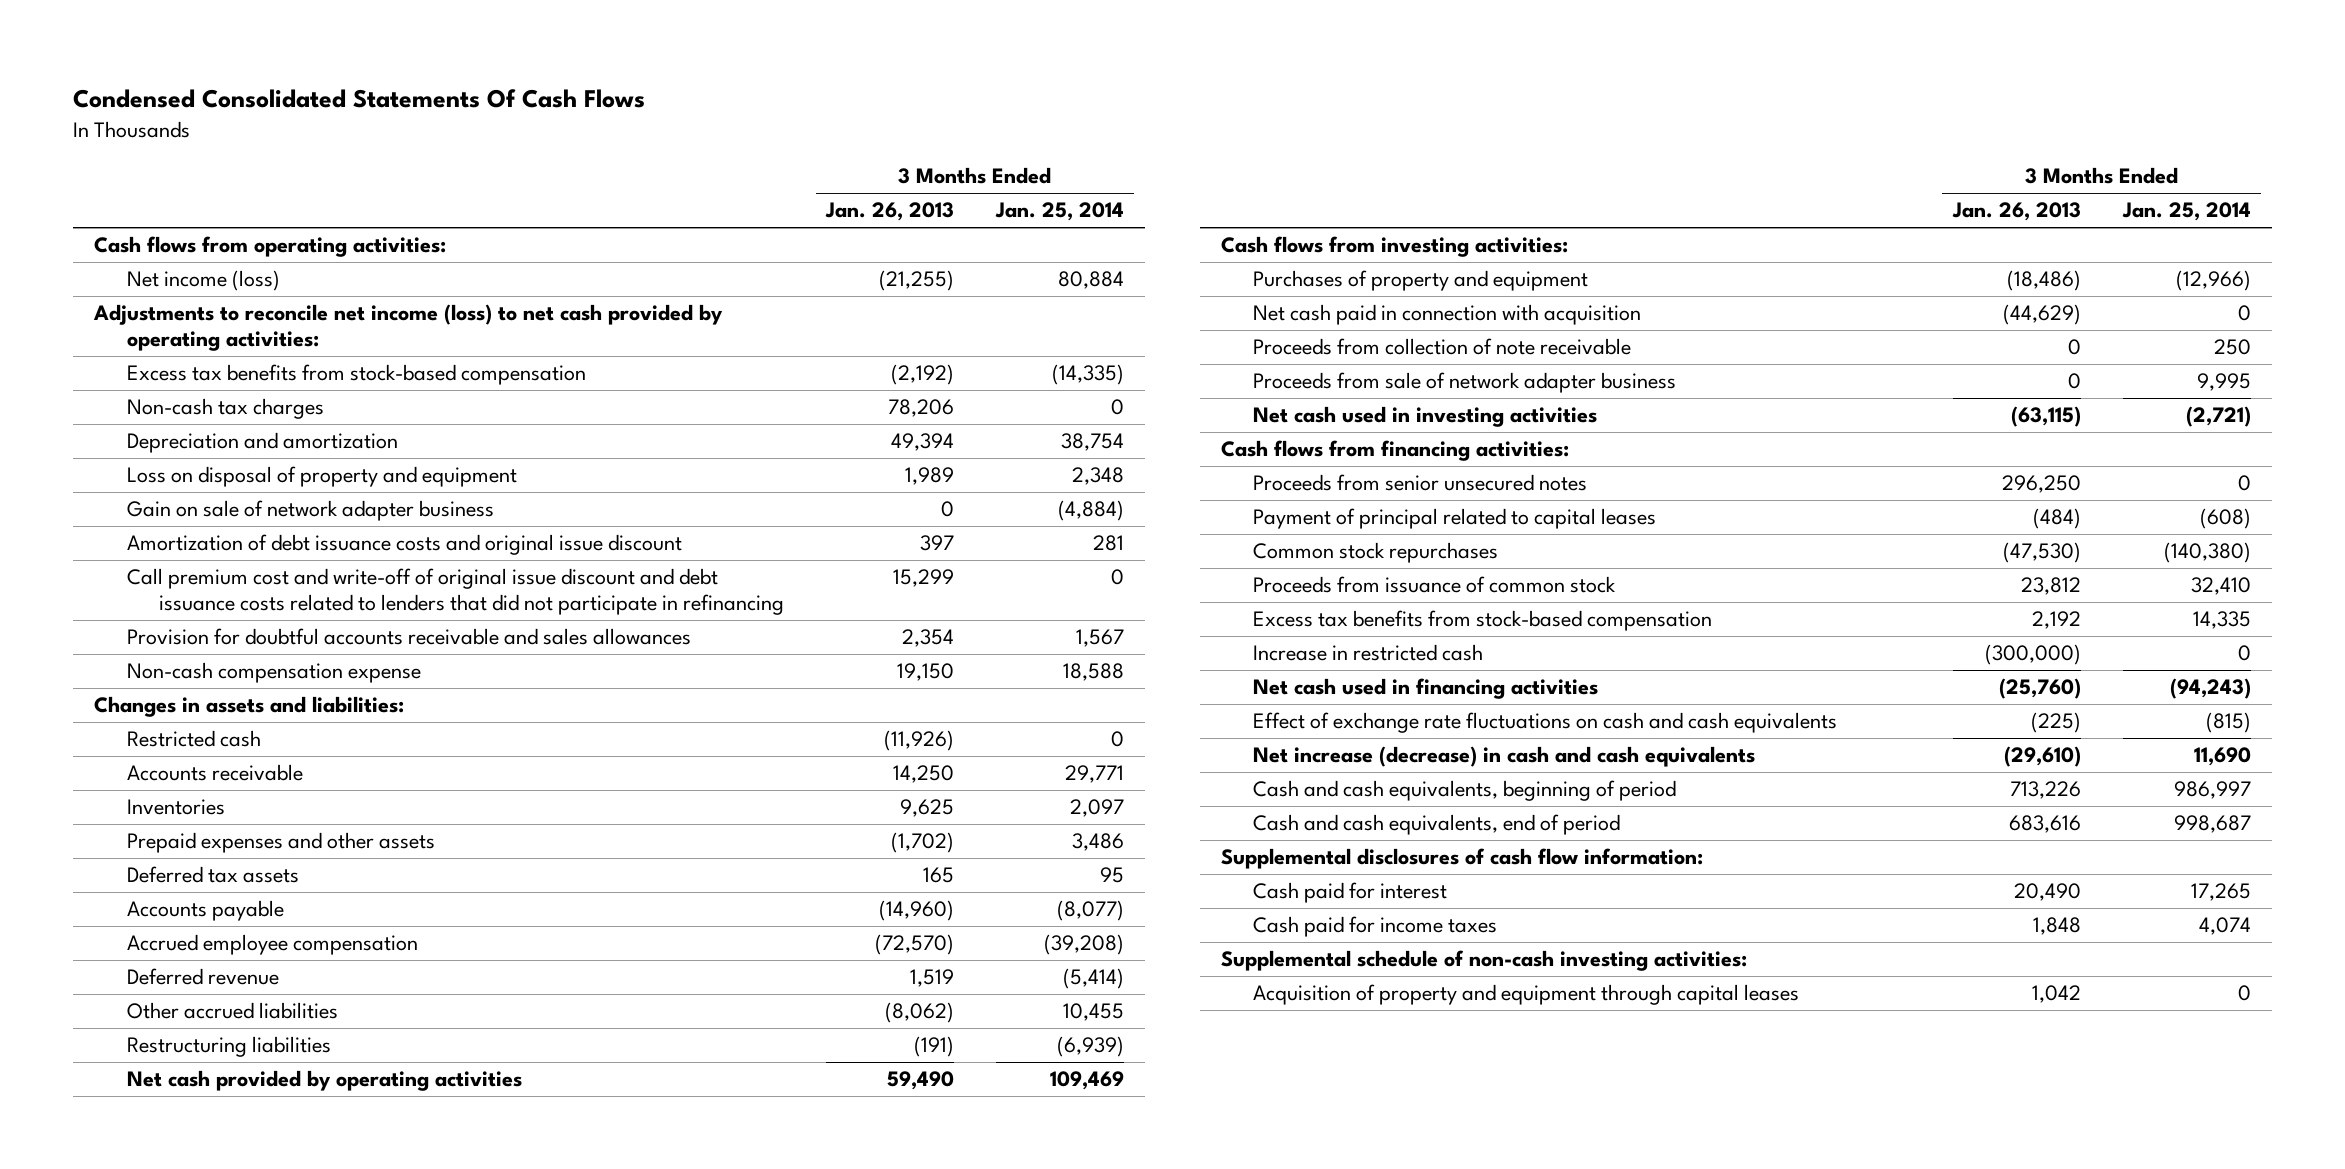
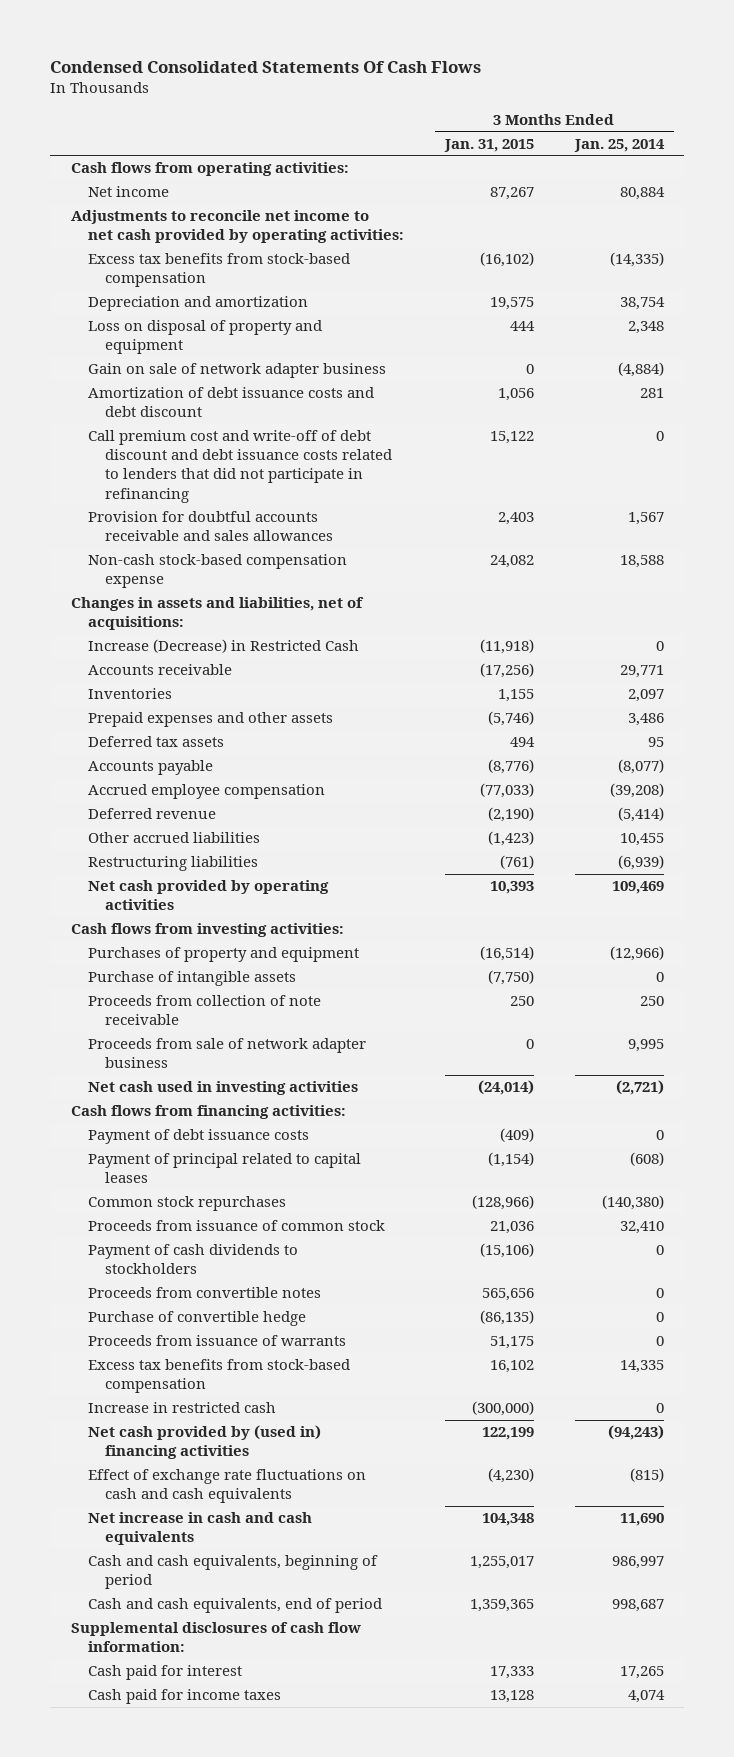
- | 3 Months Ended Jan. 26, 2013 | 3 Months Ended Jan. 25, 2014
+ | 3 Months Ended Jan. 31, 2015 | 3 Months Ended Jan. 25, 2014
- Net income (loss) | (21,255) | 80,884
- Adjustments to reconcile net income (loss) to net cash provided by operating activities:
+ Net income | 87,267 | 80,884
+ Adjustments to reconcile net income to net cash provided by operating activities:
- Non-cash tax charges | 78,206 | 0
- Amortization of debt issuance costs and original issue discount | 397 | 281
- Call premium cost and write-off of original issue discount and debt issuance costs related to lenders that did not participate in refinancing | 15,299 | 0
+ Amortization of debt issuance costs and debt discount | 1,056 | 281
+ Call premium cost and write-off of debt discount and debt issuance costs related to lenders that did not participate in refinancing | 15,122 | 0
- Non-cash compensation expense | 19,150 | 18,588
- Changes in assets and liabilities:
- Restricted cash | (11,926) | 0
+ Non-cash stock-based compensation expense | 24,082 | 18,588
+ Changes in assets and liabilities, net of acquisitions:
+ Increase (Decrease) in Restricted Cash | (11,918) | 0
- Net cash paid in connection with acquisition | (44,629) | 0
+ Purchase of intangible assets | (7,750) | 0
- Proceeds from senior unsecured notes | 296,250 | 0
+ Payment of debt issuance costs | (409) | 0
+ Payment of cash dividends to stockholders | (15,106) | 0
+ Proceeds from convertible notes | 565,656 | 0
+ Purchase of convertible hedge | (86,135) | 0
+ Proceeds from issuance of warrants | 51,175 | 0
- Net cash used in financing activities | (25,760) | (94,243)
+ Net cash provided by (used in) financing activities | 122,199 | (94,243)
- Net increase (decrease) in cash and cash equivalents | (29,610) | 11,690
+ Net increase in cash and cash equivalents | 104,348 | 11,690
- Supplemental schedule of non-cash investing activities:
- Acquisition of property and equipment through capital leases | 1,042 | 0

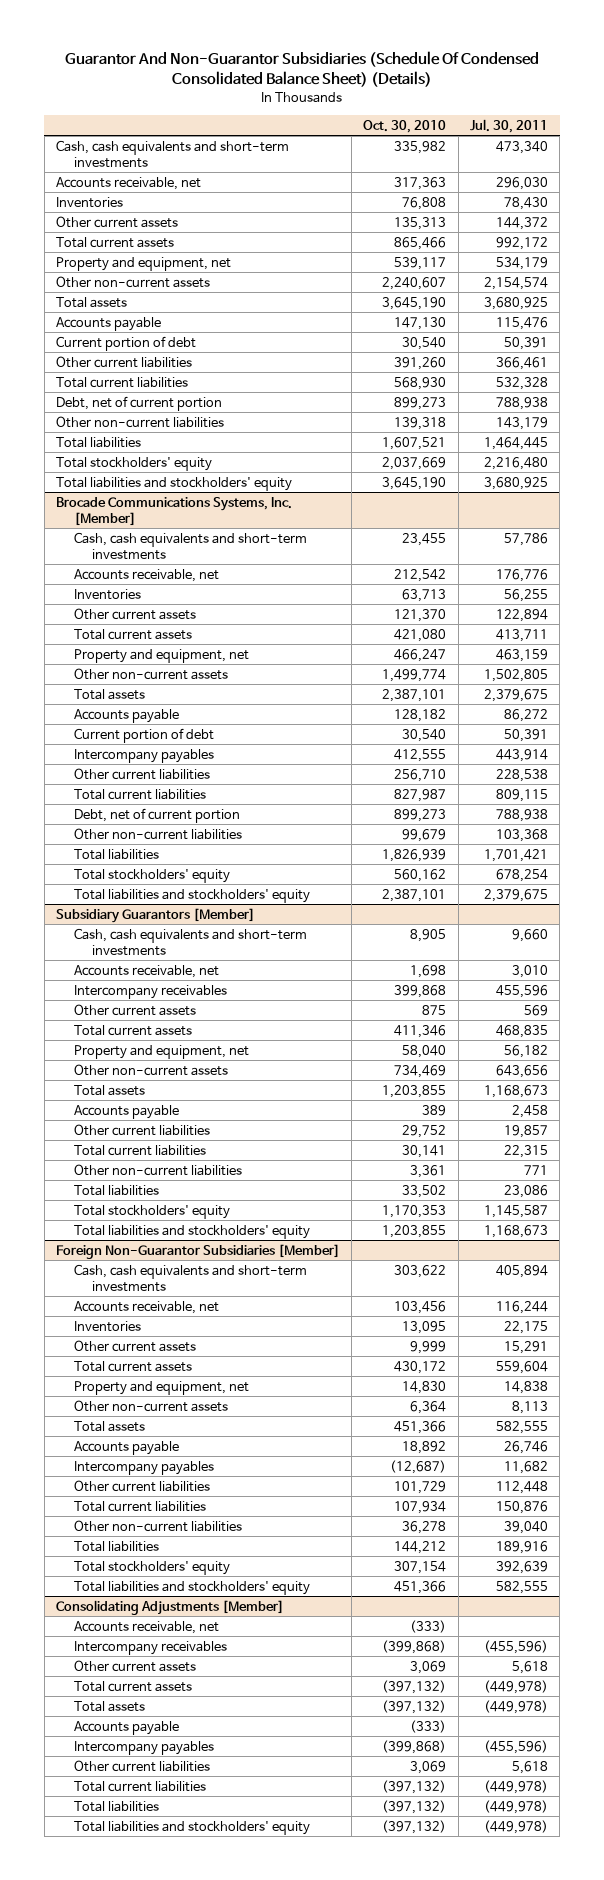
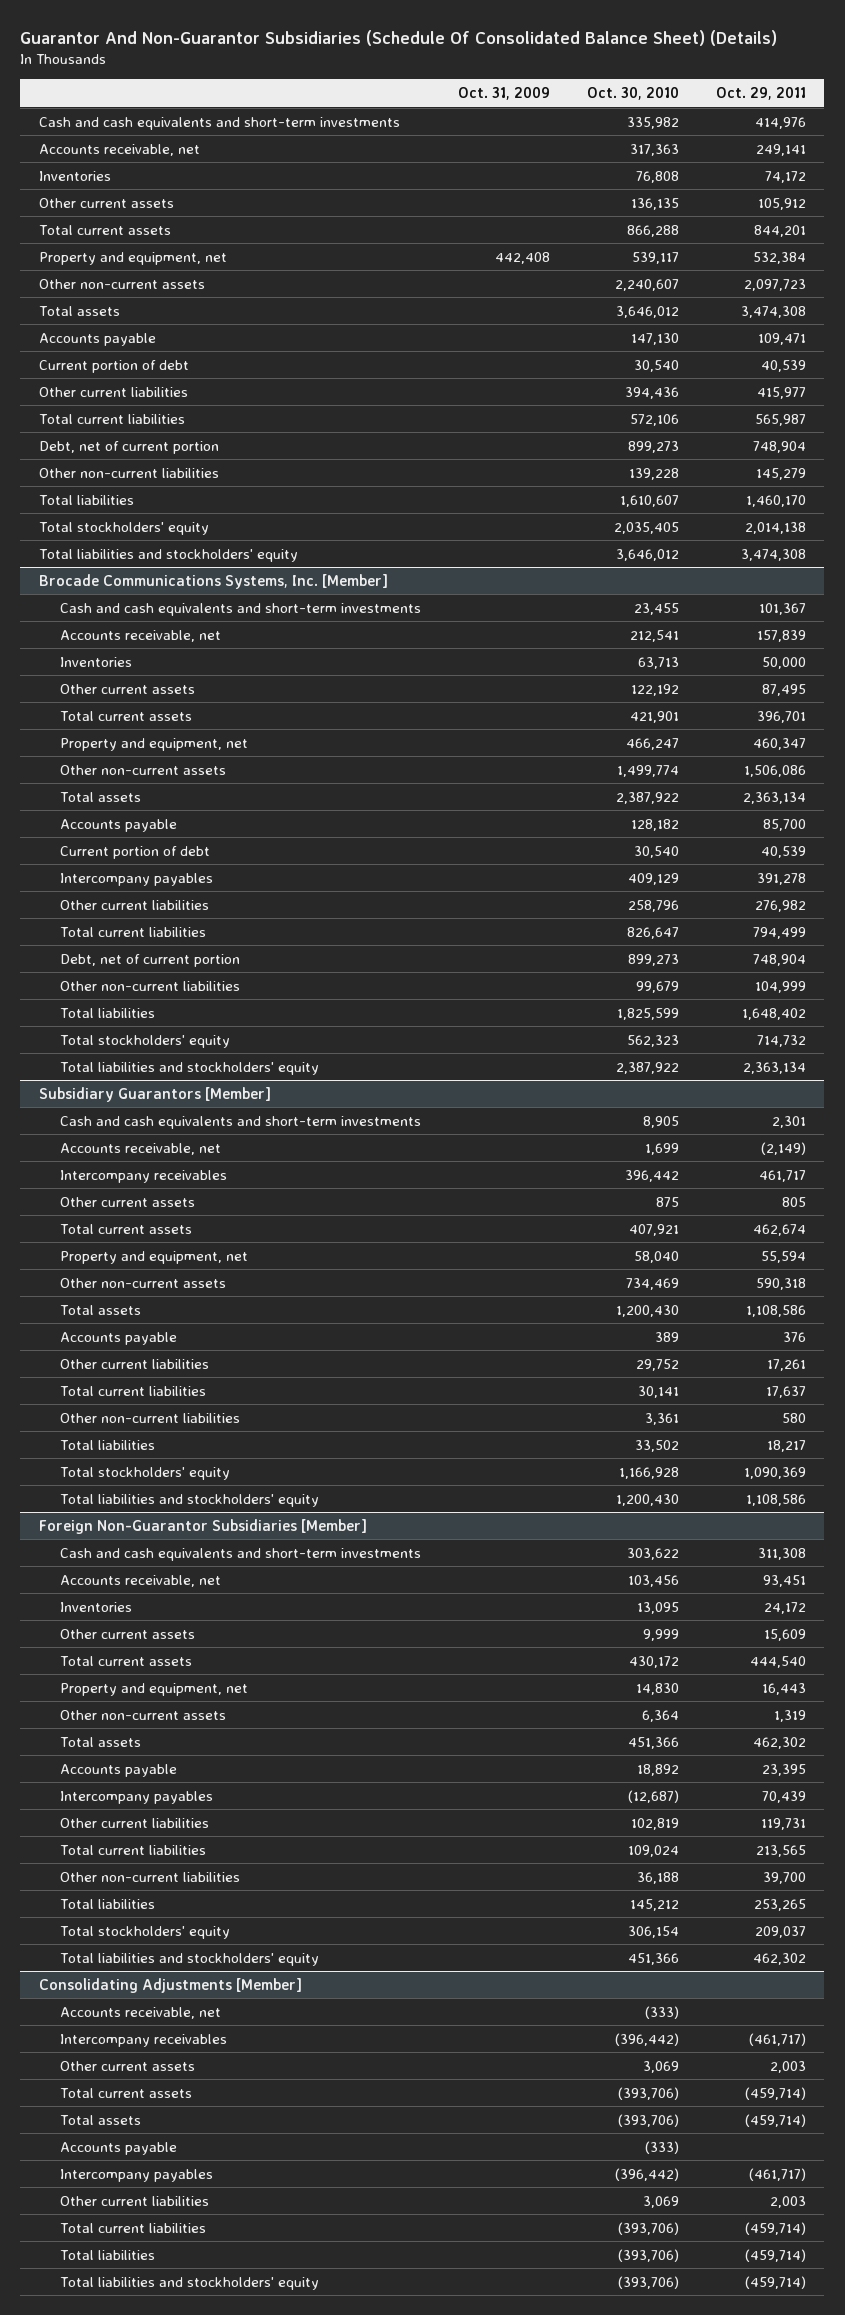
- Guarantor And Non-Guarantor Subsidiaries (Schedule Of Condensed Consolidated Balance Sheet) (Details)
+ Guarantor And Non-Guarantor Subsidiaries (Schedule Of Consolidated Balance Sheet) (Details)
- | Oct. 30, 2010 | Jul. 30, 2011
+ | Oct. 31, 2009 | Oct. 30, 2010 | Oct. 29, 2011
- Cash, cash equivalents and short-term investments | 335,982 | 473,340
+ Cash and cash equivalents and short-term investments | | 335,982 | 414,976
- Other current assets | 135,313 | 144,372
- Total current assets | 865,466 | 992,172
+ Other current assets | | 136,135 | 105,912
+ Total current assets | | 866,288 | 844,201
- Total assets | 3,645,190 | 3,680,925
+ Total assets | | 3,646,012 | 3,474,308
- Other current liabilities | 391,260 | 366,461
- Total current liabilities | 568,930 | 532,328
+ Other current liabilities | | 394,436 | 415,977
+ Total current liabilities | | 572,106 | 565,987
- Other non-current liabilities | 139,318 | 143,179
- Total liabilities | 1,607,521 | 1,464,445
- Total stockholders' equity | 2,037,669 | 2,216,480
- Total liabilities and stockholders' equity | 3,645,190 | 3,680,925
+ Other non-current liabilities | | 139,228 | 145,279
+ Total liabilities | | 1,610,607 | 1,460,170
+ Total stockholders' equity | | 2,035,405 | 2,014,138
+ Total liabilities and stockholders' equity | | 3,646,012 | 3,474,308
@ Brocade Communications Systems, Inc. [Member]
- Cash, cash equivalents and short-term investments | 23,455 | 57,786
- Accounts receivable, net | 212,542 | 176,776
+ Cash and cash equivalents and short-term investments | | 23,455 | 101,367
+ Accounts receivable, net | | 212,541 | 157,839
- Other current assets | 121,370 | 122,894
- Total current assets | 421,080 | 413,711
+ Other current assets | | 122,192 | 87,495
+ Total current assets | | 421,901 | 396,701
- Total assets | 2,387,101 | 2,379,675
+ Total assets | | 2,387,922 | 2,363,134
- Intercompany payables | 412,555 | 443,914
- Other current liabilities | 256,710 | 228,538
- Total current liabilities | 827,987 | 809,115
+ Intercompany payables | | 409,129 | 391,278
+ Other current liabilities | | 258,796 | 276,982
+ Total current liabilities | | 826,647 | 794,499
- Total liabilities | 1,826,939 | 1,701,421
- Total stockholders' equity | 560,162 | 678,254
- Total liabilities and stockholders' equity | 2,387,101 | 2,379,675
+ Total liabilities | | 1,825,599 | 1,648,402
+ Total stockholders' equity | | 562,323 | 714,732
+ Total liabilities and stockholders' equity | | 2,387,922 | 2,363,134
@ Subsidiary Guarantors [Member]
- Cash, cash equivalents and short-term investments | 8,905 | 9,660
- Accounts receivable, net | 1,698 | 3,010
- Intercompany receivables | 399,868 | 455,596
+ Cash and cash equivalents and short-term investments | | 8,905 | 2,301
+ Accounts receivable, net | | 1,699 | (2,149)
+ Intercompany receivables | | 396,442 | 461,717
- Total current assets | 411,346 | 468,835
+ Total current assets | | 407,921 | 462,674
- Total assets | 1,203,855 | 1,168,673
+ Total assets | | 1,200,430 | 1,108,586
- Total stockholders' equity | 1,170,353 | 1,145,587
- Total liabilities and stockholders' equity | 1,203,855 | 1,168,673
+ Total stockholders' equity | | 1,166,928 | 1,090,369
+ Total liabilities and stockholders' equity | | 1,200,430 | 1,108,586
@ Foreign Non-Guarantor Subsidiaries [Member]
- Cash, cash equivalents and short-term investments | 303,622 | 405,894
+ Cash and cash equivalents and short-term investments | | 303,622 | 311,308
- Other current liabilities | 101,729 | 112,448
- Total current liabilities | 107,934 | 150,876
- Other non-current liabilities | 36,278 | 39,040
- Total liabilities | 144,212 | 189,916
- Total stockholders' equity | 307,154 | 392,639
+ Other current liabilities | | 102,819 | 119,731
+ Total current liabilities | | 109,024 | 213,565
+ Other non-current liabilities | | 36,188 | 39,700
+ Total liabilities | | 145,212 | 253,265
+ Total stockholders' equity | | 306,154 | 209,037
@ Consolidating Adjustments [Member]
- Intercompany receivables | (399,868) | (455,596)
+ Intercompany receivables | | (396,442) | (461,717)
- Total current assets | (397,132) | (449,978)
- Total assets | (397,132) | (449,978)
+ Total current assets | | (393,706) | (459,714)
+ Total assets | | (393,706) | (459,714)
- Intercompany payables | (399,868) | (455,596)
+ Intercompany payables | | (396,442) | (461,717)
- Total current liabilities | (397,132) | (449,978)
- Total liabilities | (397,132) | (449,978)
- Total liabilities and stockholders' equity | (397,132) | (449,978)
+ Total current liabilities | | (393,706) | (459,714)
+ Total liabilities | | (393,706) | (459,714)
+ Total liabilities and stockholders' equity | | (393,706) | (459,714)

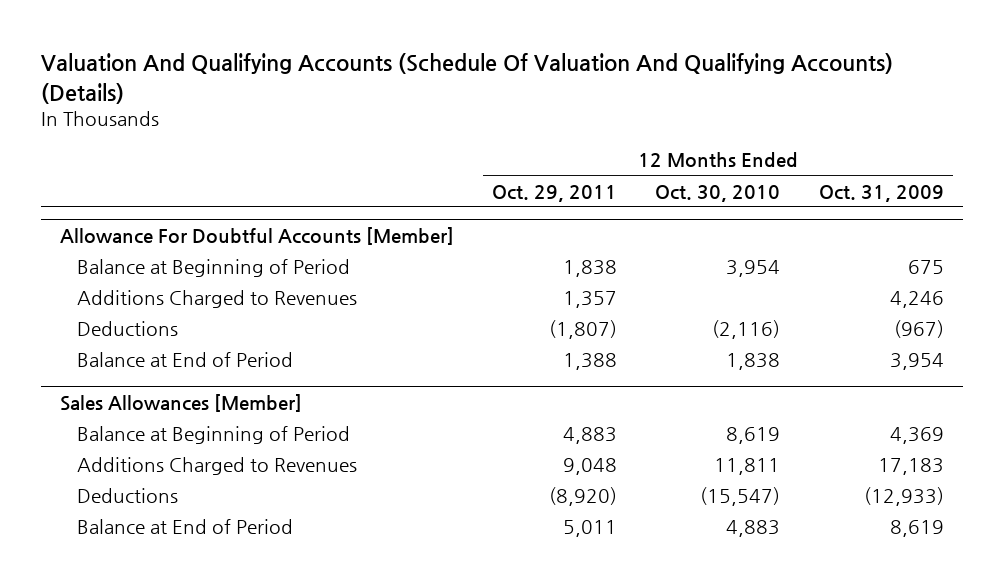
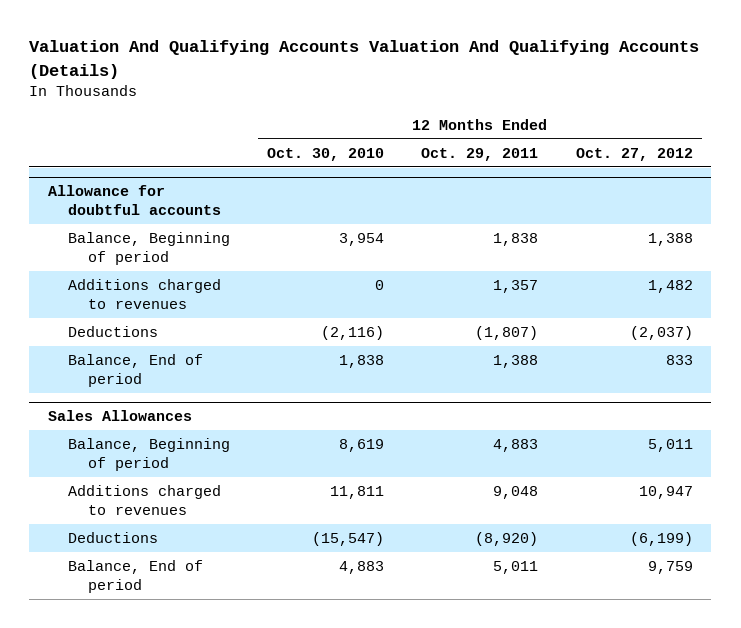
- Valuation And Qualifying Accounts (Schedule Of Valuation And Qualifying Accounts) (Details)
+ Valuation And Qualifying Accounts Valuation And Qualifying Accounts (Details)
- | 12 Months Ended Oct. 29, 2011 | 12 Months Ended Oct. 30, 2010 | 12 Months Ended Oct. 31, 2009
+ | 12 Months Ended Oct. 30, 2010 | 12 Months Ended Oct. 29, 2011 | 12 Months Ended Oct. 27, 2012
- Allowance For Doubtful Accounts [Member]
- Balance at Beginning of Period | 1,838 | 3,954 | 675
- Additions Charged to Revenues | 1,357 | | 4,246
+ Allowance for doubtful accounts
+ Balance, Beginning of period | 3,954 | 1,838 | 1,388
+ Additions charged to revenues | 0 | 1,357 | 1,482
- Balance at End of Period | 1,388 | 1,838 | 3,954
- Sales Allowances [Member]
- Balance at Beginning of Period | 4,883 | 8,619 | 4,369
- Additions Charged to Revenues | 9,048 | 11,811 | 17,183
+ Balance, End of period | 1,838 | 1,388 | 833
+ Sales Allowances
+ Balance, Beginning of period | 8,619 | 4,883 | 5,011
+ Additions charged to revenues | 11,811 | 9,048 | 10,947
- Balance at End of Period | 5,011 | 4,883 | 8,619
+ Balance, End of period | 4,883 | 5,011 | 9,759

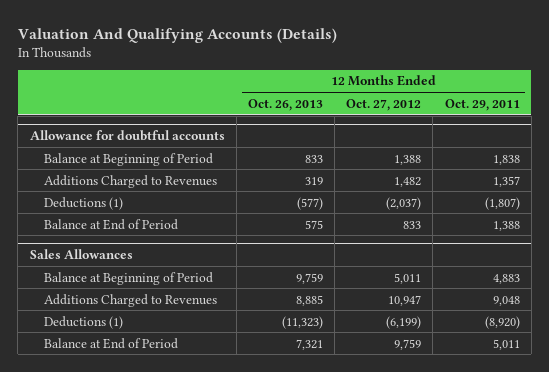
- Valuation And Qualifying Accounts Valuation And Qualifying Accounts (Details)
+ Valuation And Qualifying Accounts (Details)
- | 12 Months Ended Oct. 30, 2010 | 12 Months Ended Oct. 29, 2011 | 12 Months Ended Oct. 27, 2012
+ | 12 Months Ended Oct. 26, 2013 | 12 Months Ended Oct. 27, 2012 | 12 Months Ended Oct. 29, 2011
@ Allowance for doubtful accounts
- Balance, Beginning of period | 3,954 | 1,838 | 1,388
- Additions charged to revenues | 0 | 1,357 | 1,482
- Deductions | (2,116) | (1,807) | (2,037)
- Balance, End of period | 1,838 | 1,388 | 833
+ Balance at Beginning of Period | 833 | 1,388 | 1,838
+ Additions Charged to Revenues | 319 | 1,482 | 1,357
+ Deductions (1) | (577) | (2,037) | (1,807)
+ Balance at End of Period | 575 | 833 | 1,388
@ Sales Allowances
- Balance, Beginning of period | 8,619 | 4,883 | 5,011
- Additions charged to revenues | 11,811 | 9,048 | 10,947
- Deductions | (15,547) | (8,920) | (6,199)
- Balance, End of period | 4,883 | 5,011 | 9,759
+ Balance at Beginning of Period | 9,759 | 5,011 | 4,883
+ Additions Charged to Revenues | 8,885 | 10,947 | 9,048
+ Deductions (1) | (11,323) | (6,199) | (8,920)
+ Balance at End of Period | 7,321 | 9,759 | 5,011

